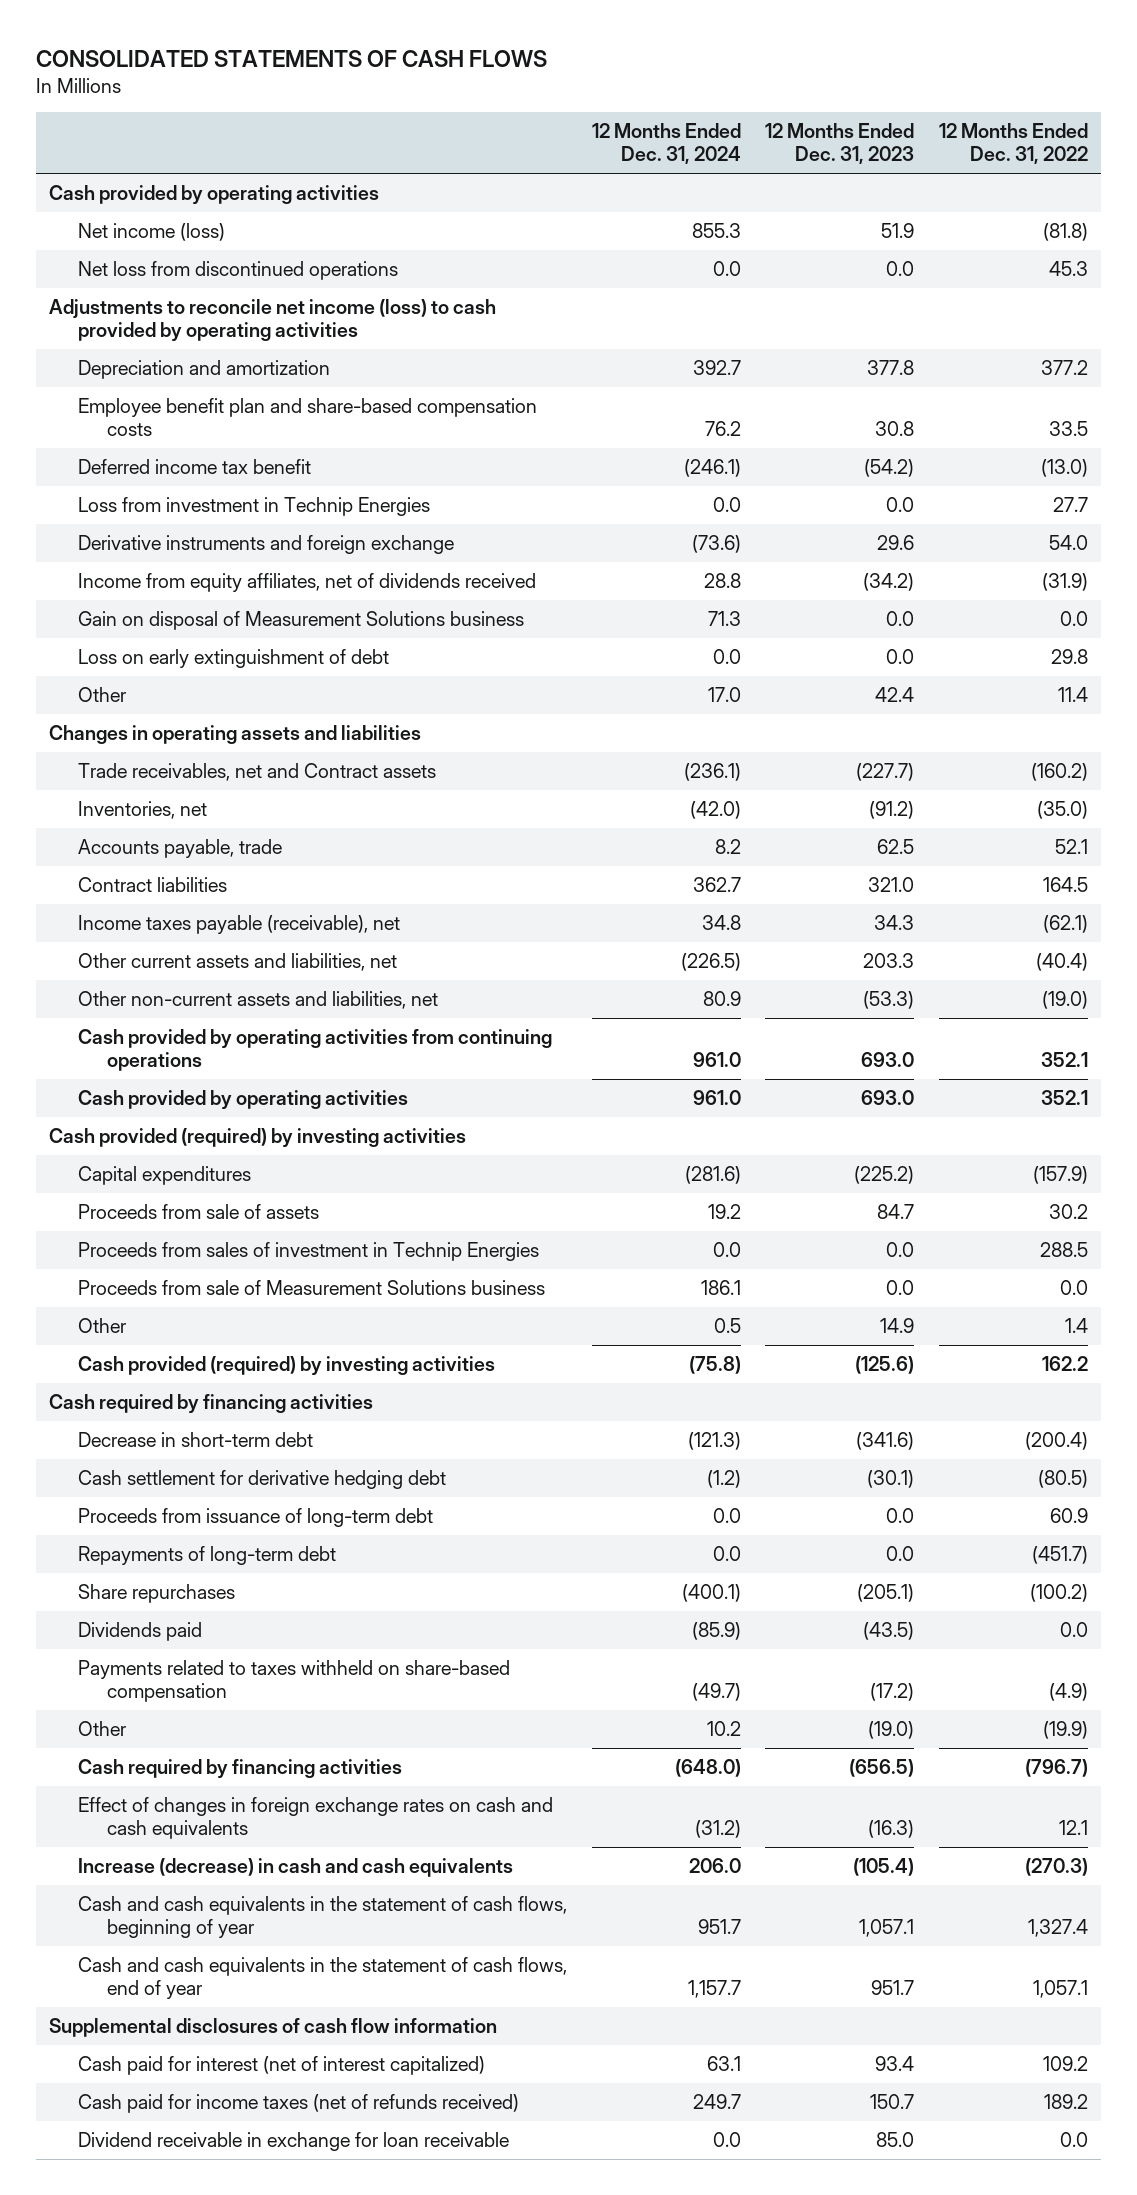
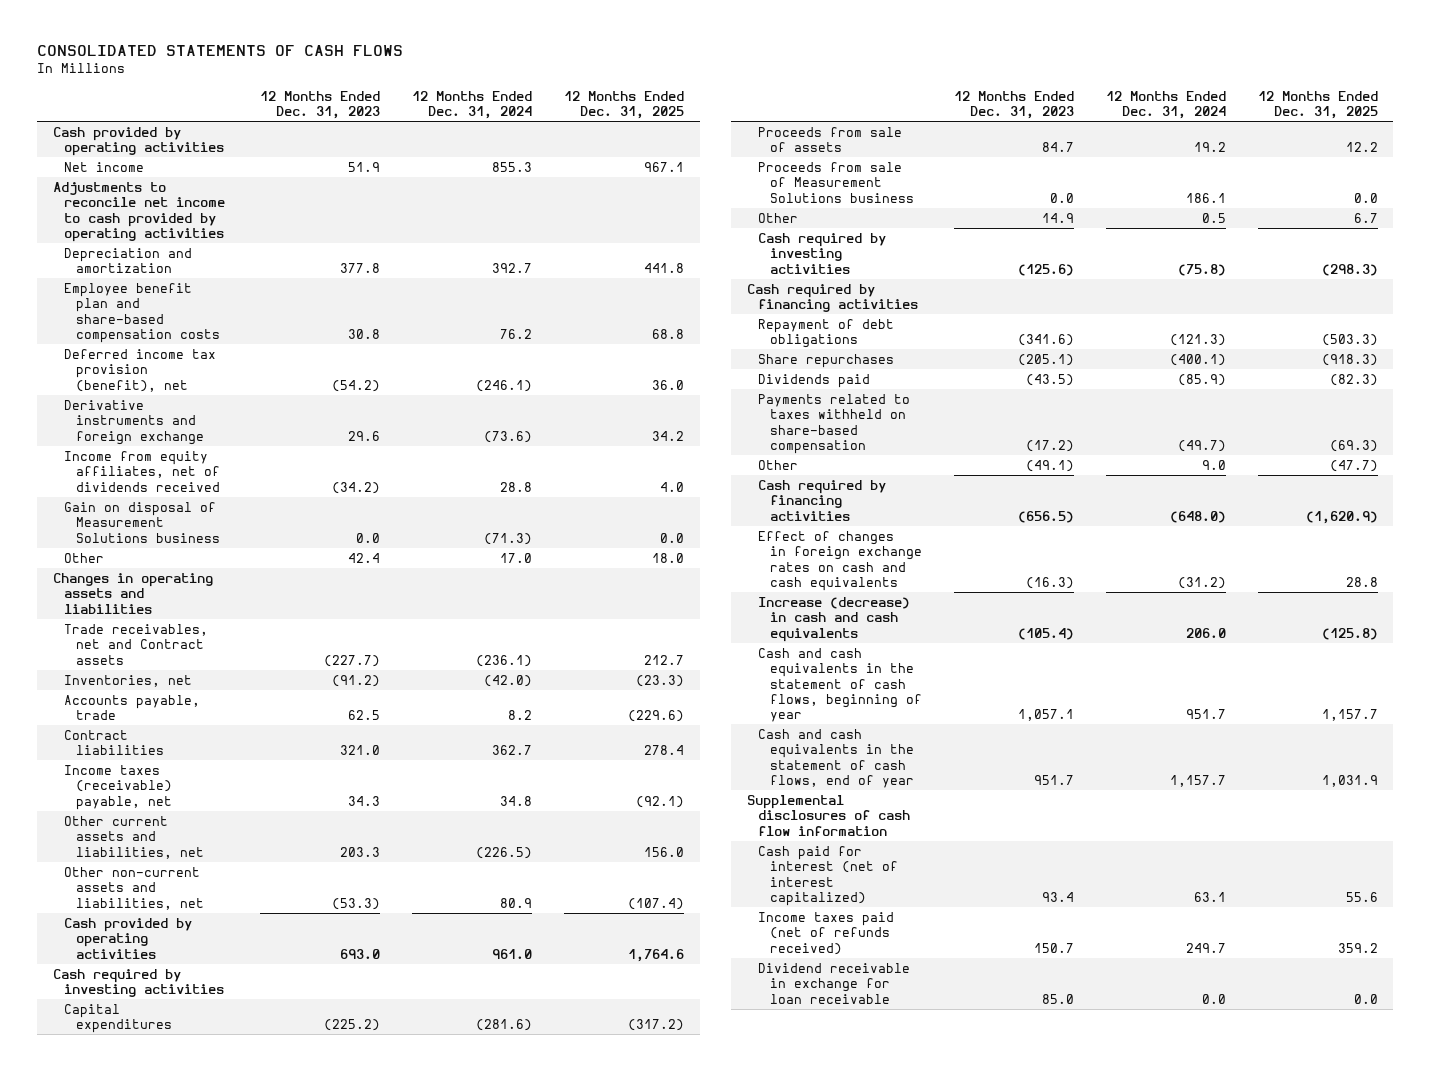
- | 12 Months Ended Dec. 31, 2024 | 12 Months Ended Dec. 31, 2023 | 12 Months Ended Dec. 31, 2022
+ | 12 Months Ended Dec. 31, 2023 | 12 Months Ended Dec. 31, 2024 | 12 Months Ended Dec. 31, 2025
- Net income (loss) | 855.3 | 51.9 | (81.8)
- Net loss from discontinued operations | 0.0 | 0.0 | 45.3
- Adjustments to reconcile net income (loss) to cash provided by operating activities
+ Net income | 51.9 | 855.3 | 967.1
+ Adjustments to reconcile net income to cash provided by operating activities
- Deferred income tax benefit | (246.1) | (54.2) | (13.0)
- Loss from investment in Technip Energies | 0.0 | 0.0 | 27.7
+ Deferred income tax provision (benefit), net | (54.2) | (246.1) | 36.0
- Gain on disposal of Measurement Solutions business | 71.3 | 0.0 | 0.0
- Loss on early extinguishment of debt | 0.0 | 0.0 | 29.8
+ Gain on disposal of Measurement Solutions business | 0.0 | (71.3) | 0.0
- Income taxes payable (receivable), net | 34.8 | 34.3 | (62.1)
+ Income taxes (receivable) payable, net | 34.3 | 34.8 | (92.1)
- Cash provided by operating activities from continuing operations | 961.0 | 693.0 | 352.1
- Cash provided (required) by investing activities
+ Cash required by investing activities
- Proceeds from sales of investment in Technip Energies | 0.0 | 0.0 | 288.5
- Cash provided (required) by investing activities | (75.8) | (125.6) | 162.2
+ Cash required by investing activities | (125.6) | (75.8) | (298.3)
- Decrease in short-term debt | (121.3) | (341.6) | (200.4)
- Cash settlement for derivative hedging debt | (1.2) | (30.1) | (80.5)
- Proceeds from issuance of long-term debt | 0.0 | 0.0 | 60.9
- Repayments of long-term debt | 0.0 | 0.0 | (451.7)
+ Repayment of debt obligations | (341.6) | (121.3) | (503.3)
- Other | 10.2 | (19.0) | (19.9)
+ Other | (49.1) | 9.0 | (47.7)
- Cash paid for income taxes (net of refunds received) | 249.7 | 150.7 | 189.2
+ Income taxes paid (net of refunds received) | 150.7 | 249.7 | 359.2

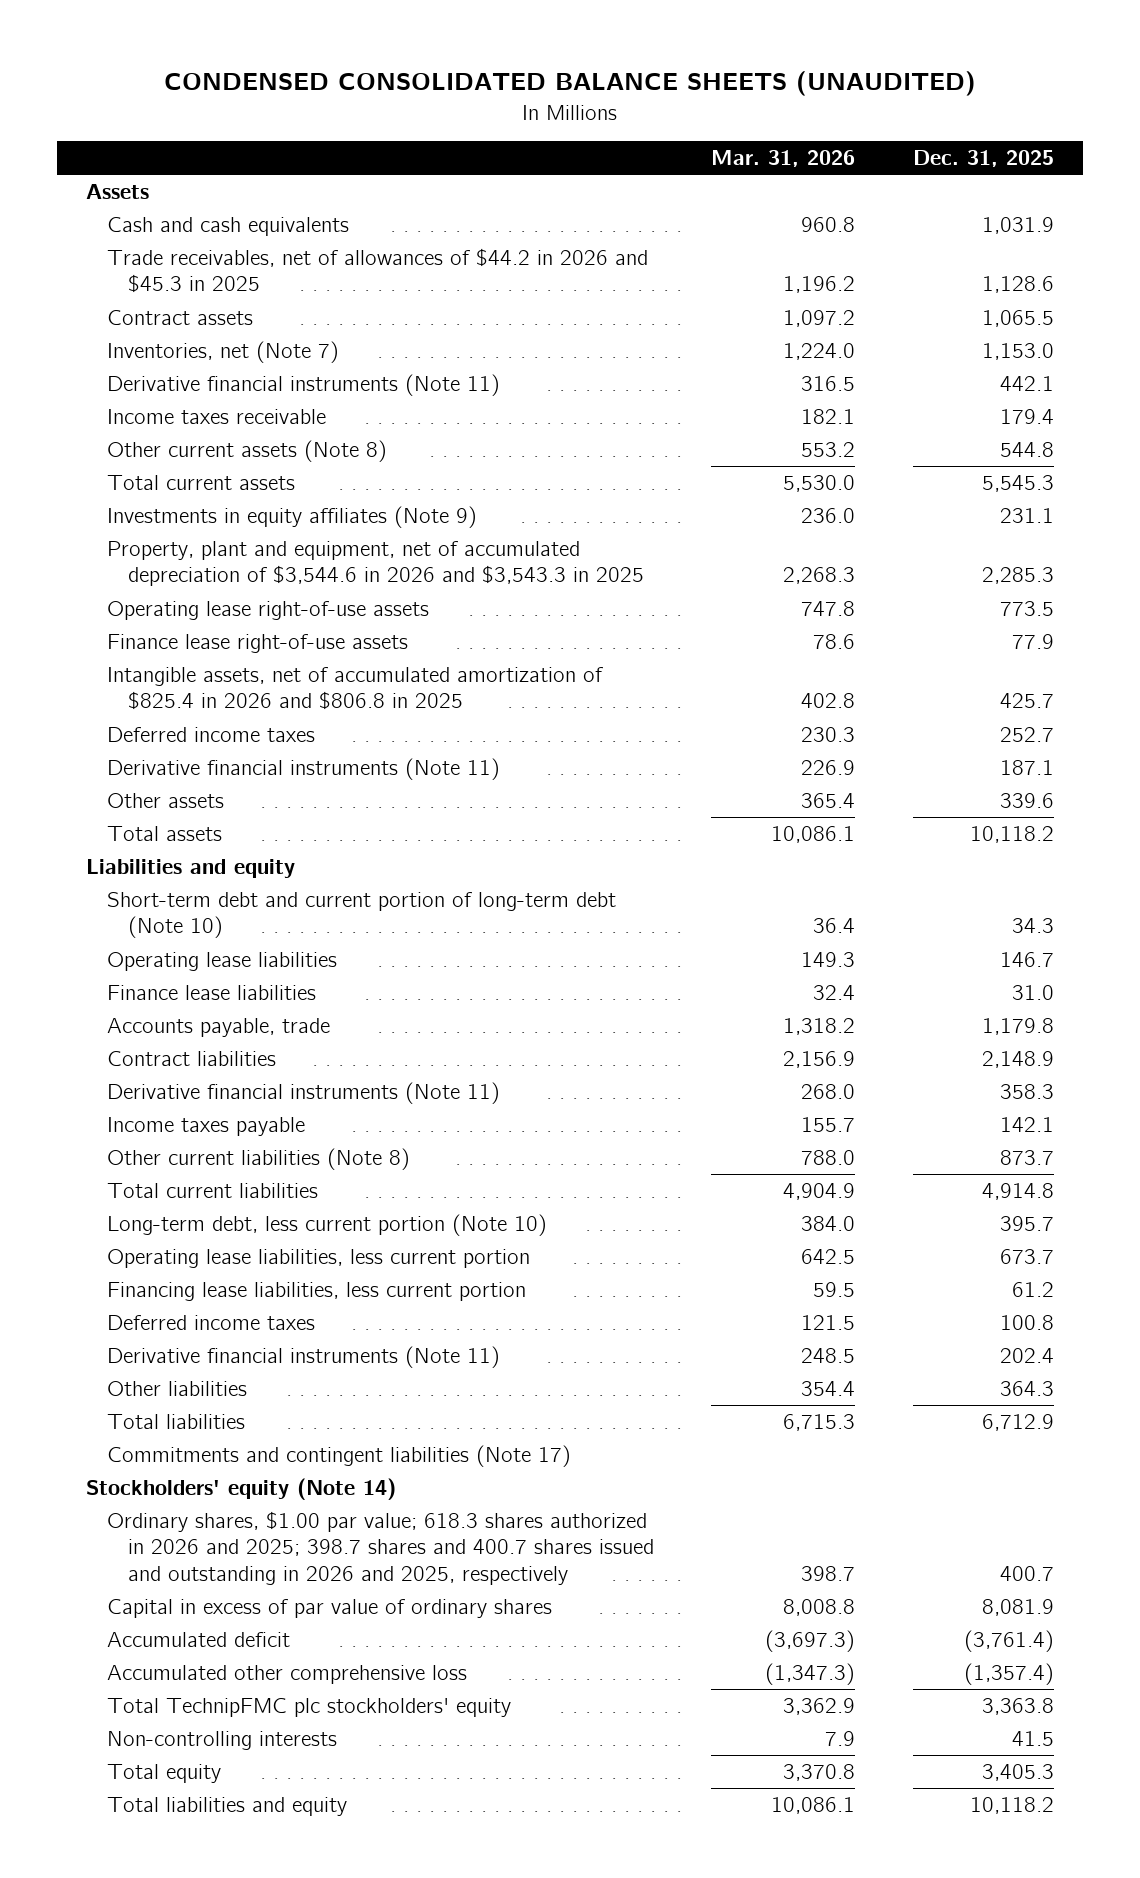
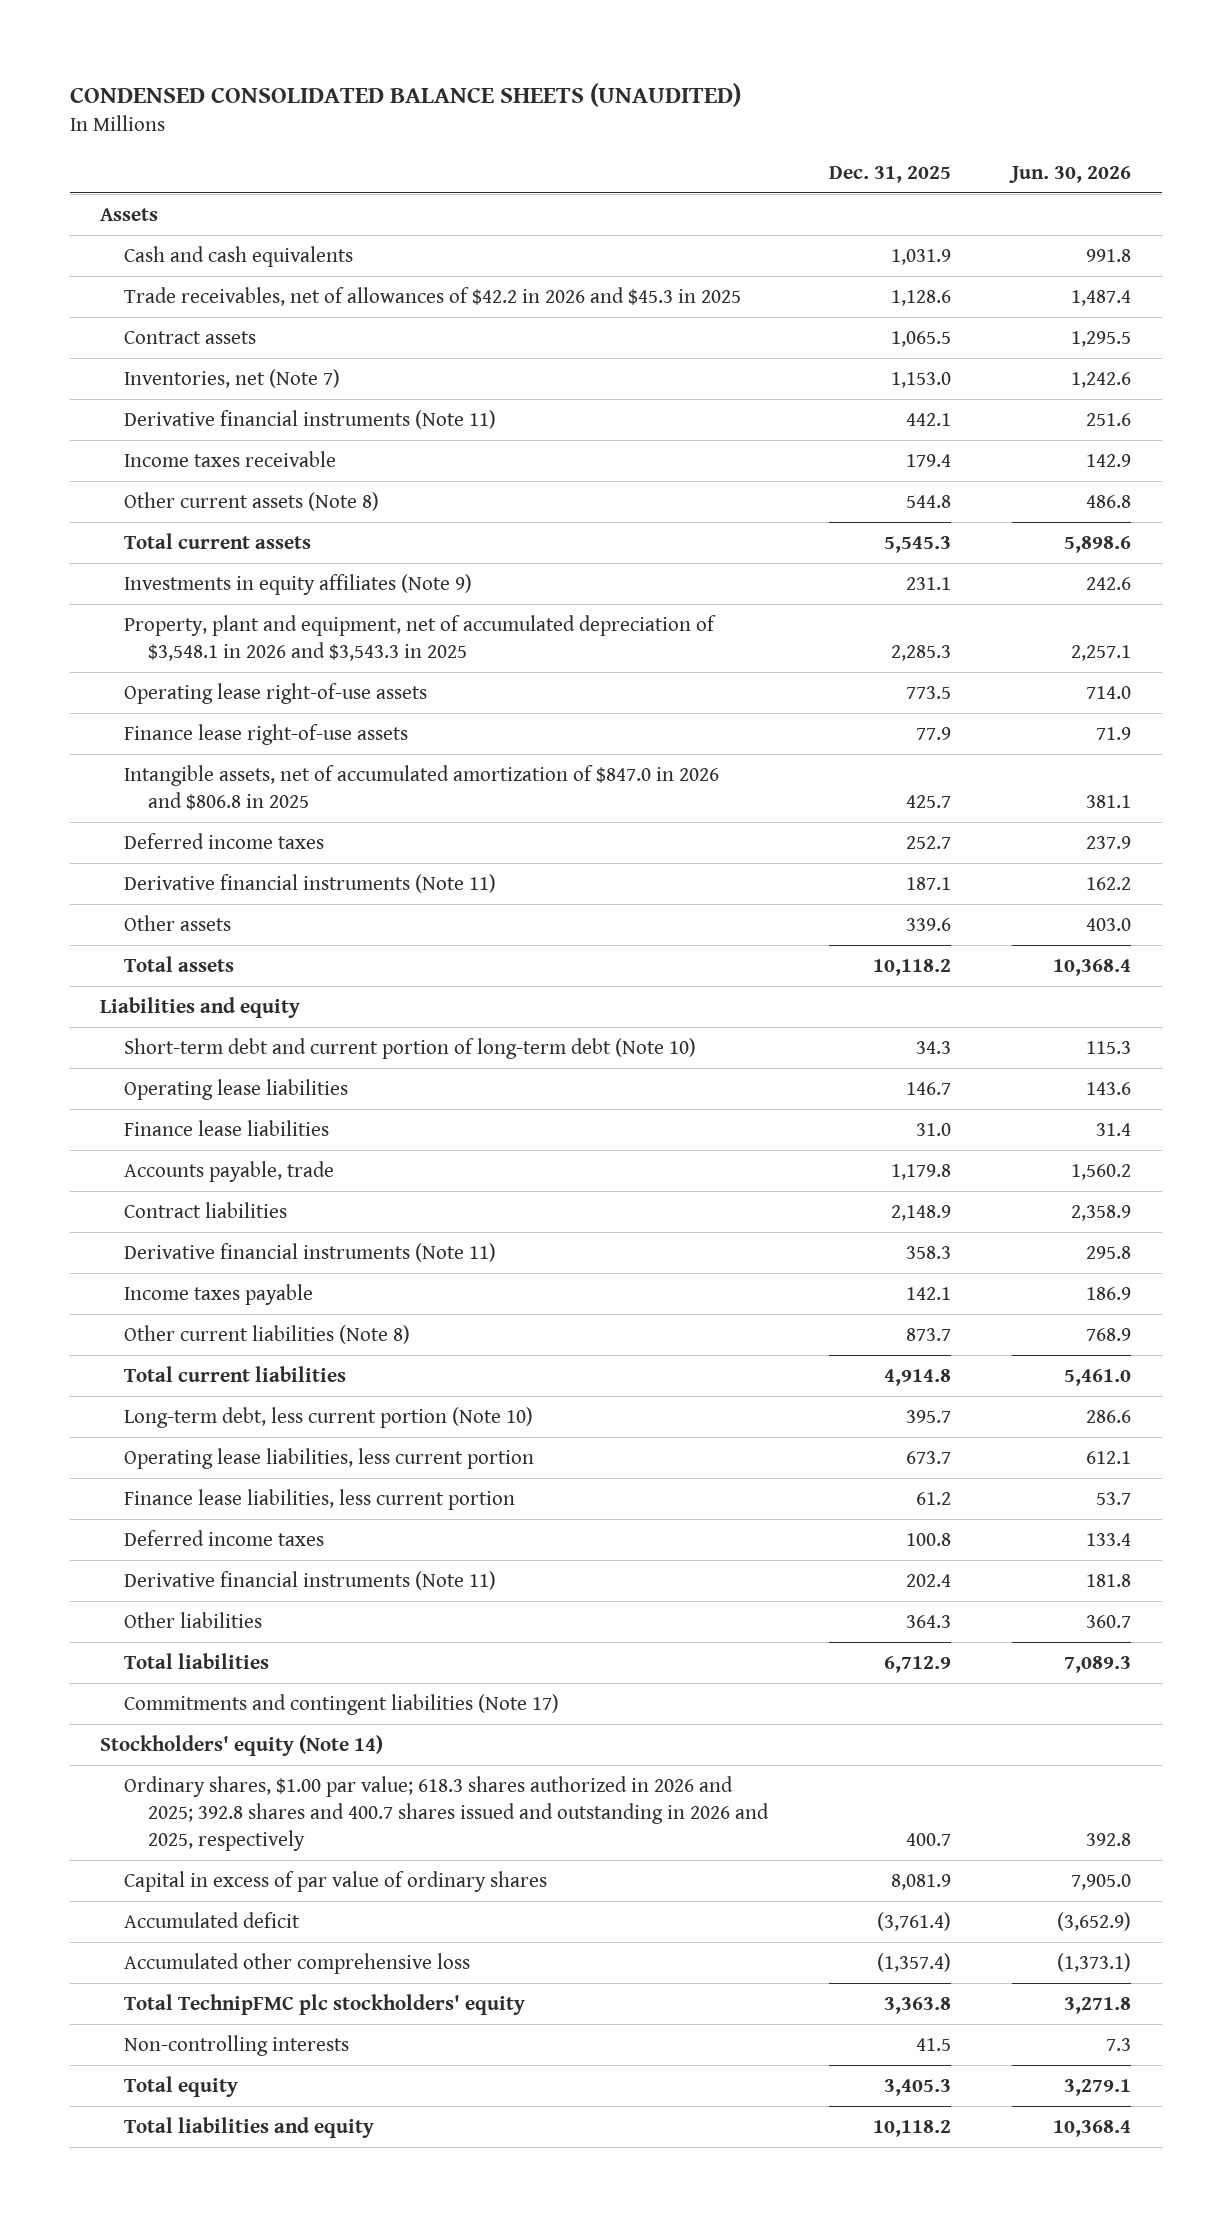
- | Mar. 31, 2026 | Dec. 31, 2025
+ | Dec. 31, 2025 | Jun. 30, 2026
- Trade receivables, net of allowances of $44.2 in 2026 and $45.3 in 2025 | 1,196.2 | 1,128.6
+ Trade receivables, net of allowances of $42.2 in 2026 and $45.3 in 2025 | 1,128.6 | 1,487.4
- Property, plant and equipment, net of accumulated depreciation of $3,544.6 in 2026 and $3,543.3 in 2025 | 2,268.3 | 2,285.3
+ Property, plant and equipment, net of accumulated depreciation of $3,548.1 in 2026 and $3,543.3 in 2025 | 2,285.3 | 2,257.1
- Intangible assets, net of accumulated amortization of $825.4 in 2026 and $806.8 in 2025 | 402.8 | 425.7
+ Intangible assets, net of accumulated amortization of $847.0 in 2026 and $806.8 in 2025 | 425.7 | 381.1
- Financing lease liabilities, less current portion | 59.5 | 61.2
+ Finance lease liabilities, less current portion | 61.2 | 53.7
- Ordinary shares, $1.00 par value; 618.3 shares authorized in 2026 and 2025; 398.7 shares and 400.7 shares issued and outstanding in 2026 and 2025, respectively | 398.7 | 400.7
+ Ordinary shares, $1.00 par value; 618.3 shares authorized in 2026 and 2025; 392.8 shares and 400.7 shares issued and outstanding in 2026 and 2025, respectively | 400.7 | 392.8

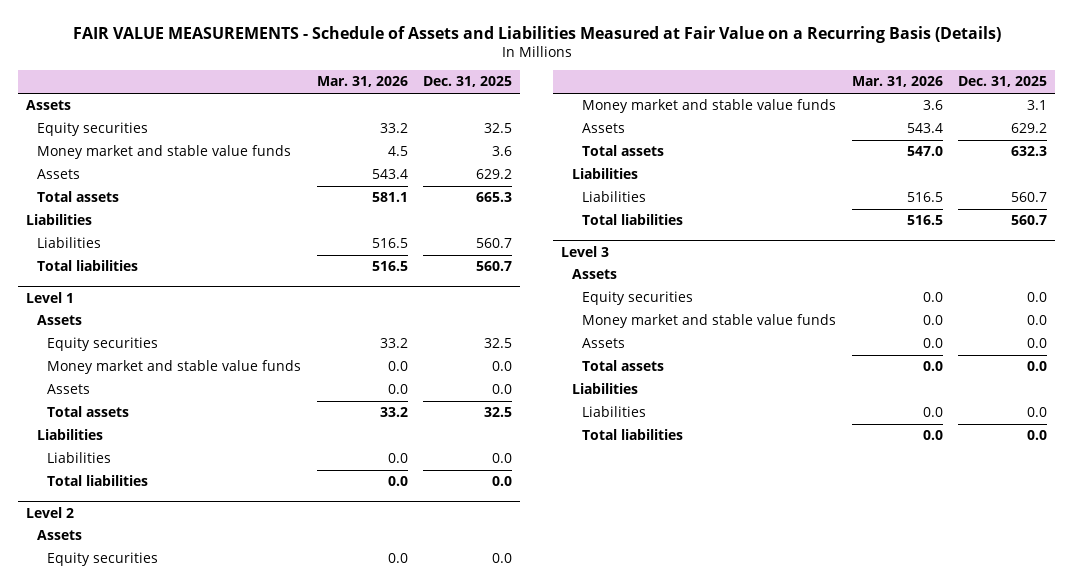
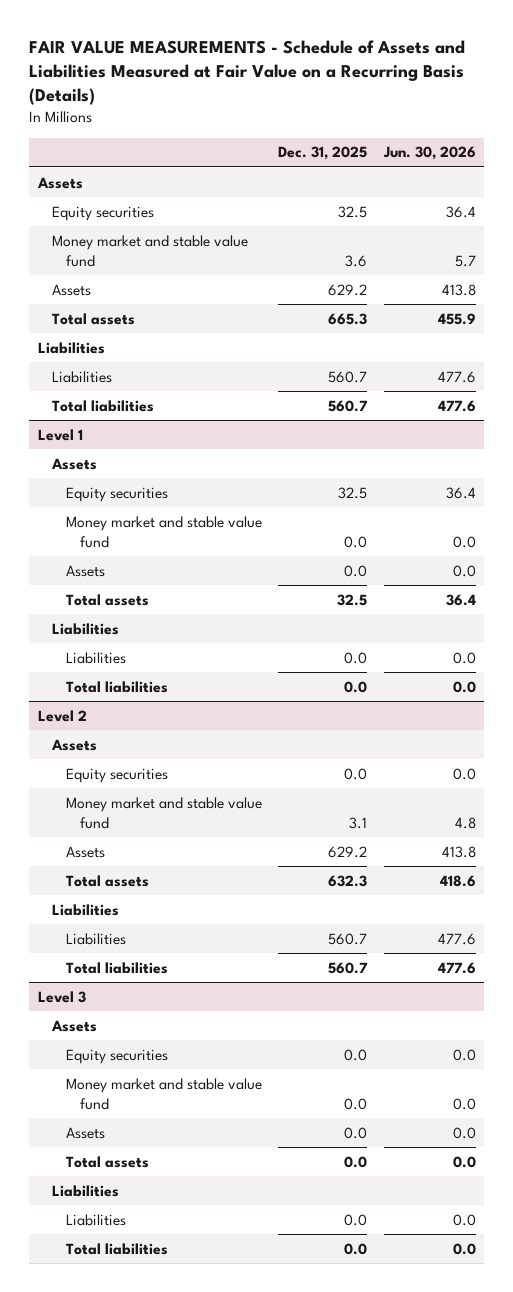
- | Mar. 31, 2026 | Dec. 31, 2025
+ | Dec. 31, 2025 | Jun. 30, 2026
- Money market and stable value funds | 4.5 | 3.6
+ Money market and stable value fund | 3.6 | 5.7
@ Level 1
- Money market and stable value funds | 0.0 | 0.0
+ Money market and stable value fund | 0.0 | 0.0
@ Level 2
- Money market and stable value funds | 3.6 | 3.1
+ Money market and stable value fund | 3.1 | 4.8
@ Level 3
- Money market and stable value funds | 0.0 | 0.0
+ Money market and stable value fund | 0.0 | 0.0

